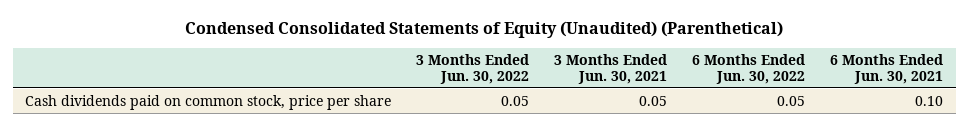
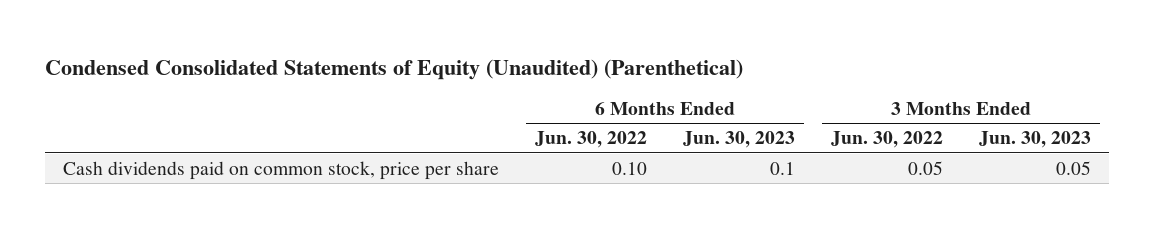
- | 3 Months Ended Jun. 30, 2022 | 3 Months Ended Jun. 30, 2021 | 6 Months Ended Jun. 30, 2022 | 6 Months Ended Jun. 30, 2021
+ | 6 Months Ended Jun. 30, 2022 | 6 Months Ended Jun. 30, 2023 | 3 Months Ended Jun. 30, 2022 | 3 Months Ended Jun. 30, 2023
- Cash dividends paid on common stock, price per share | 0.05 | 0.05 | 0.05 | 0.10
+ Cash dividends paid on common stock, price per share | 0.10 | 0.1 | 0.05 | 0.05

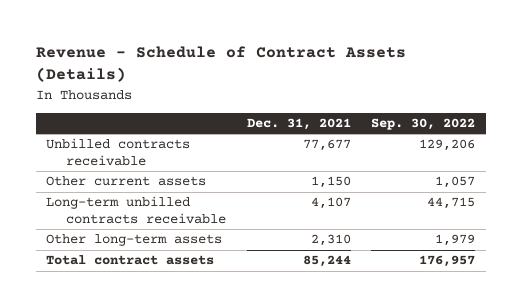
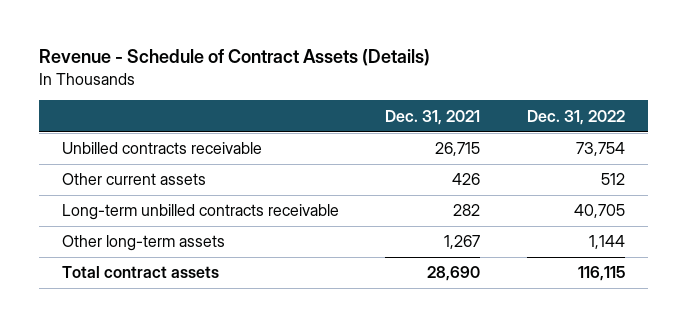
- | Dec. 31, 2021 | Sep. 30, 2022
+ | Dec. 31, 2021 | Dec. 31, 2022
- Unbilled contracts receivable | 77,677 | 129,206
- Other current assets | 1,150 | 1,057
- Long-term unbilled contracts receivable | 4,107 | 44,715
- Other long-term assets | 2,310 | 1,979
- Total contract assets | 85,244 | 176,957
+ Unbilled contracts receivable | 26,715 | 73,754
+ Other current assets | 426 | 512
+ Long-term unbilled contracts receivable | 282 | 40,705
+ Other long-term assets | 1,267 | 1,144
+ Total contract assets | 28,690 | 116,115

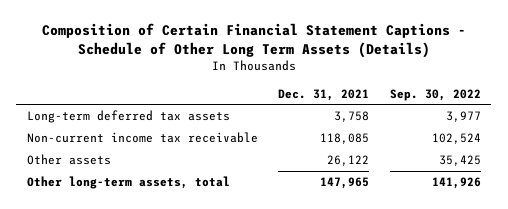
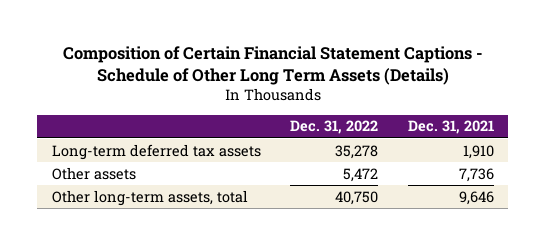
- | Dec. 31, 2021 | Sep. 30, 2022
+ | Dec. 31, 2022 | Dec. 31, 2021
- Long-term deferred tax assets | 3,758 | 3,977
- Non-current income tax receivable | 118,085 | 102,524
- Other assets | 26,122 | 35,425
- Other long-term assets, total | 147,965 | 141,926
+ Long-term deferred tax assets | 35,278 | 1,910
+ Other assets | 5,472 | 7,736
+ Other long-term assets, total | 40,750 | 9,646

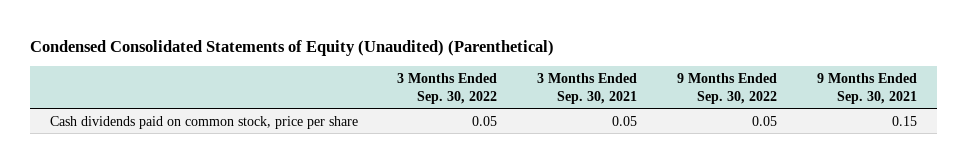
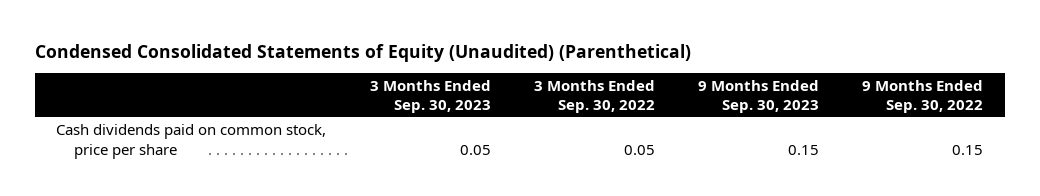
- | 3 Months Ended Sep. 30, 2022 | 3 Months Ended Sep. 30, 2021 | 9 Months Ended Sep. 30, 2022 | 9 Months Ended Sep. 30, 2021
+ | 3 Months Ended Sep. 30, 2023 | 3 Months Ended Sep. 30, 2022 | 9 Months Ended Sep. 30, 2023 | 9 Months Ended Sep. 30, 2022
- Cash dividends paid on common stock, price per share | 0.05 | 0.05 | 0.05 | 0.15
+ Cash dividends paid on common stock, price per share | 0.05 | 0.05 | 0.15 | 0.15

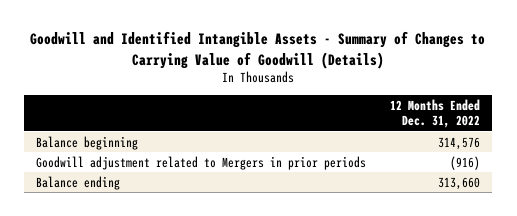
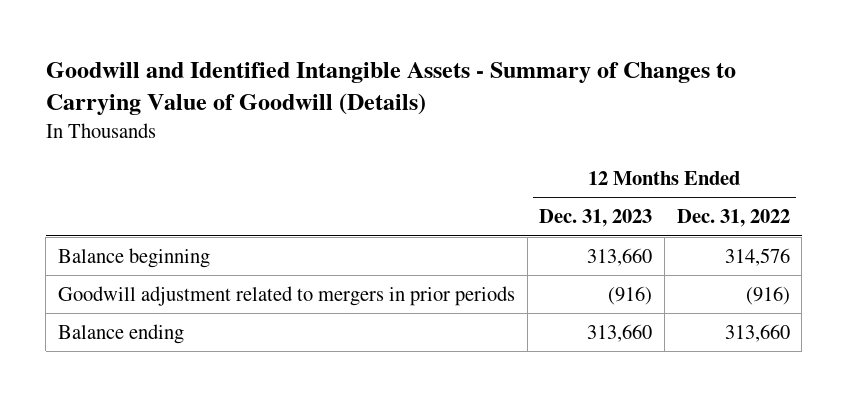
- | 12 Months Ended Dec. 31, 2022
+ | 12 Months Ended Dec. 31, 2023 | 12 Months Ended Dec. 31, 2022
- Goodwill adjustment related to Mergers in prior periods | (916)
+ Goodwill adjustment related to mergers in prior periods | (916) | (916)

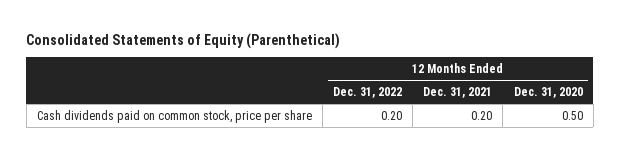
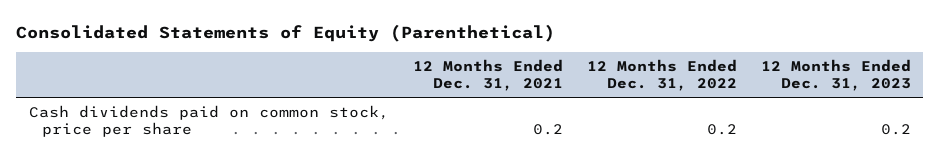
- | 12 Months Ended Dec. 31, 2022 | 12 Months Ended Dec. 31, 2021 | 12 Months Ended Dec. 31, 2020
+ | 12 Months Ended Dec. 31, 2021 | 12 Months Ended Dec. 31, 2022 | 12 Months Ended Dec. 31, 2023
- Cash dividends paid on common stock, price per share | 0.20 | 0.20 | 0.50
+ Cash dividends paid on common stock, price per share | 0.2 | 0.2 | 0.2

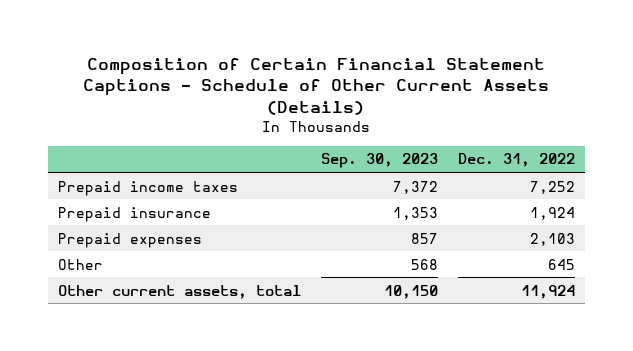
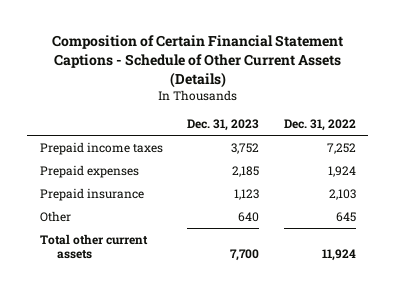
- | Sep. 30, 2023 | Dec. 31, 2022
+ | Dec. 31, 2023 | Dec. 31, 2022
- Prepaid insurance | 1,353 | 1,924
- Prepaid expenses | 857 | 2,103
+ Prepaid expenses | 2,185 | 1,924
+ Prepaid insurance | 1,123 | 2,103
- Other current assets, total | 10,150 | 11,924
+ Total other current assets | 7,700 | 11,924

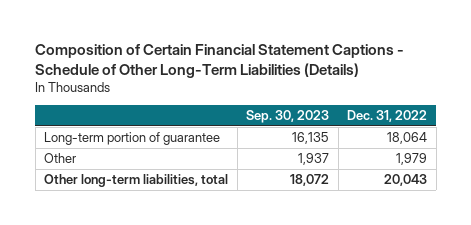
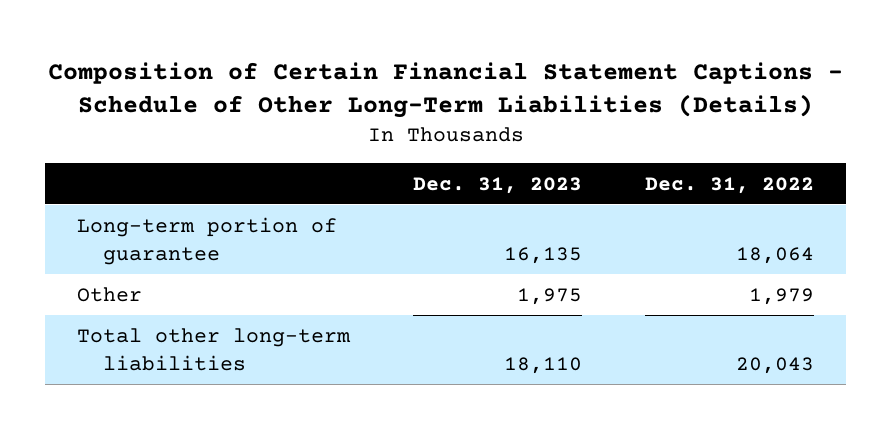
- | Sep. 30, 2023 | Dec. 31, 2022
+ | Dec. 31, 2023 | Dec. 31, 2022
- Other long-term liabilities, total | 18,072 | 20,043
+ Total other long-term liabilities | 18,110 | 20,043

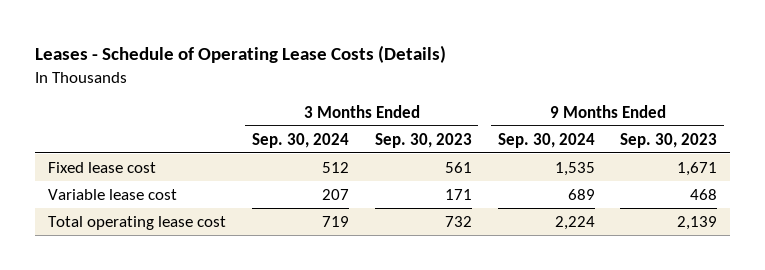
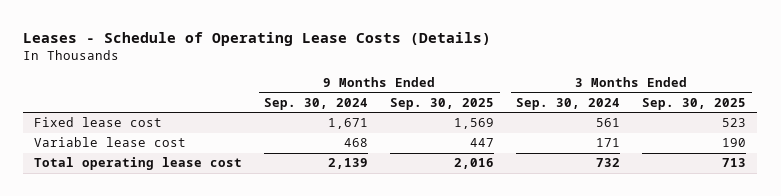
- | 3 Months Ended Sep. 30, 2024 | 3 Months Ended Sep. 30, 2023 | 9 Months Ended Sep. 30, 2024 | 9 Months Ended Sep. 30, 2023
+ | 9 Months Ended Sep. 30, 2024 | 9 Months Ended Sep. 30, 2025 | 3 Months Ended Sep. 30, 2024 | 3 Months Ended Sep. 30, 2025
- Fixed lease cost | 512 | 561 | 1,535 | 1,671
- Variable lease cost | 207 | 171 | 689 | 468
- Total operating lease cost | 719 | 732 | 2,224 | 2,139
+ Fixed lease cost | 1,671 | 1,569 | 561 | 523
+ Variable lease cost | 468 | 447 | 171 | 190
+ Total operating lease cost | 2,139 | 2,016 | 732 | 713

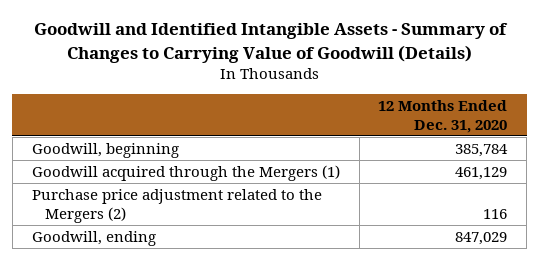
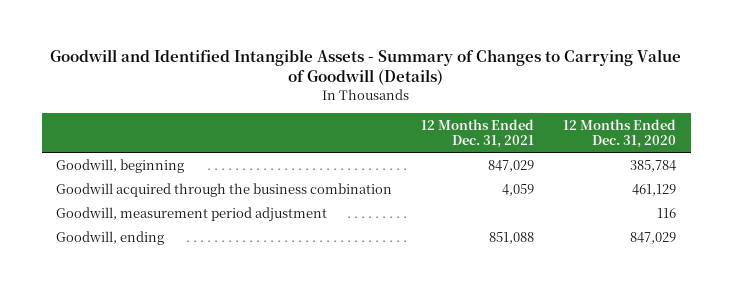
- | 12 Months Ended Dec. 31, 2020
+ | 12 Months Ended Dec. 31, 2021 | 12 Months Ended Dec. 31, 2020
- Goodwill acquired through the Mergers (1) | 461,129
- Purchase price adjustment related to the Mergers (2) | 116
+ Goodwill acquired through the business combination | 4,059 | 461,129
+ Goodwill, measurement period adjustment | | 116

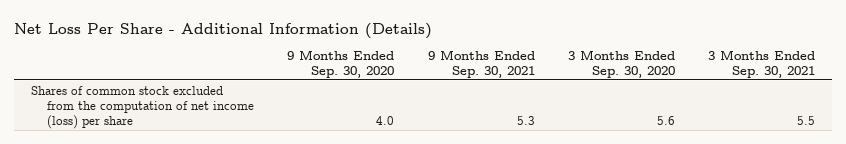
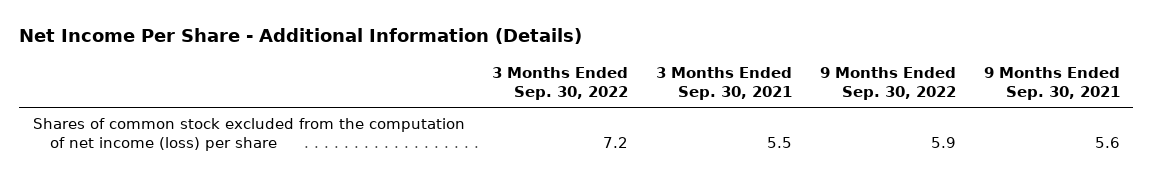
- Net Loss Per Share - Additional Information (Details)
+ Net Income Per Share - Additional Information (Details)
- | 9 Months Ended Sep. 30, 2020 | 9 Months Ended Sep. 30, 2021 | 3 Months Ended Sep. 30, 2020 | 3 Months Ended Sep. 30, 2021
+ | 3 Months Ended Sep. 30, 2022 | 3 Months Ended Sep. 30, 2021 | 9 Months Ended Sep. 30, 2022 | 9 Months Ended Sep. 30, 2021
- Shares of common stock excluded from the computation of net income (loss) per share | 4.0 | 5.3 | 5.6 | 5.5
+ Shares of common stock excluded from the computation of net income (loss) per share | 7.2 | 5.5 | 5.9 | 5.6

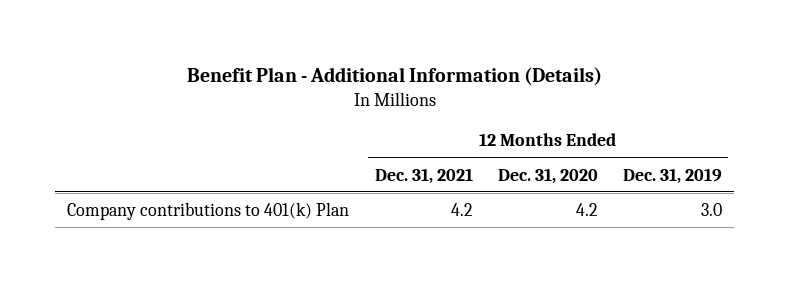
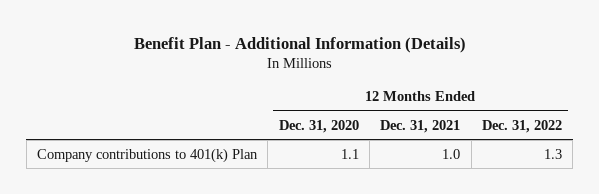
- | 12 Months Ended Dec. 31, 2021 | 12 Months Ended Dec. 31, 2020 | 12 Months Ended Dec. 31, 2019
+ | 12 Months Ended Dec. 31, 2020 | 12 Months Ended Dec. 31, 2021 | 12 Months Ended Dec. 31, 2022
- Company contributions to 401(k) Plan | 4.2 | 4.2 | 3.0
+ Company contributions to 401(k) Plan | 1.1 | 1.0 | 1.3

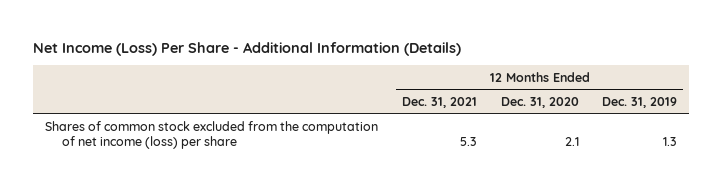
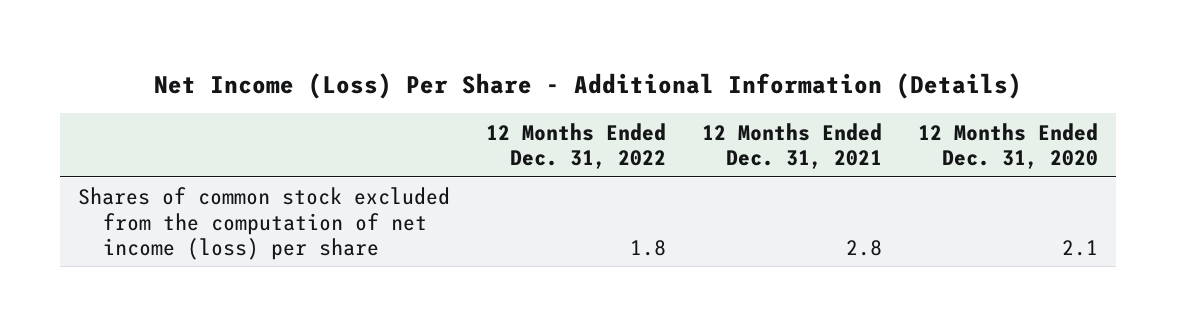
- | 12 Months Ended Dec. 31, 2021 | 12 Months Ended Dec. 31, 2020 | 12 Months Ended Dec. 31, 2019
+ | 12 Months Ended Dec. 31, 2022 | 12 Months Ended Dec. 31, 2021 | 12 Months Ended Dec. 31, 2020
- Shares of common stock excluded from the computation of net income (loss) per share | 5.3 | 2.1 | 1.3
+ Shares of common stock excluded from the computation of net income (loss) per share | 1.8 | 2.8 | 2.1

